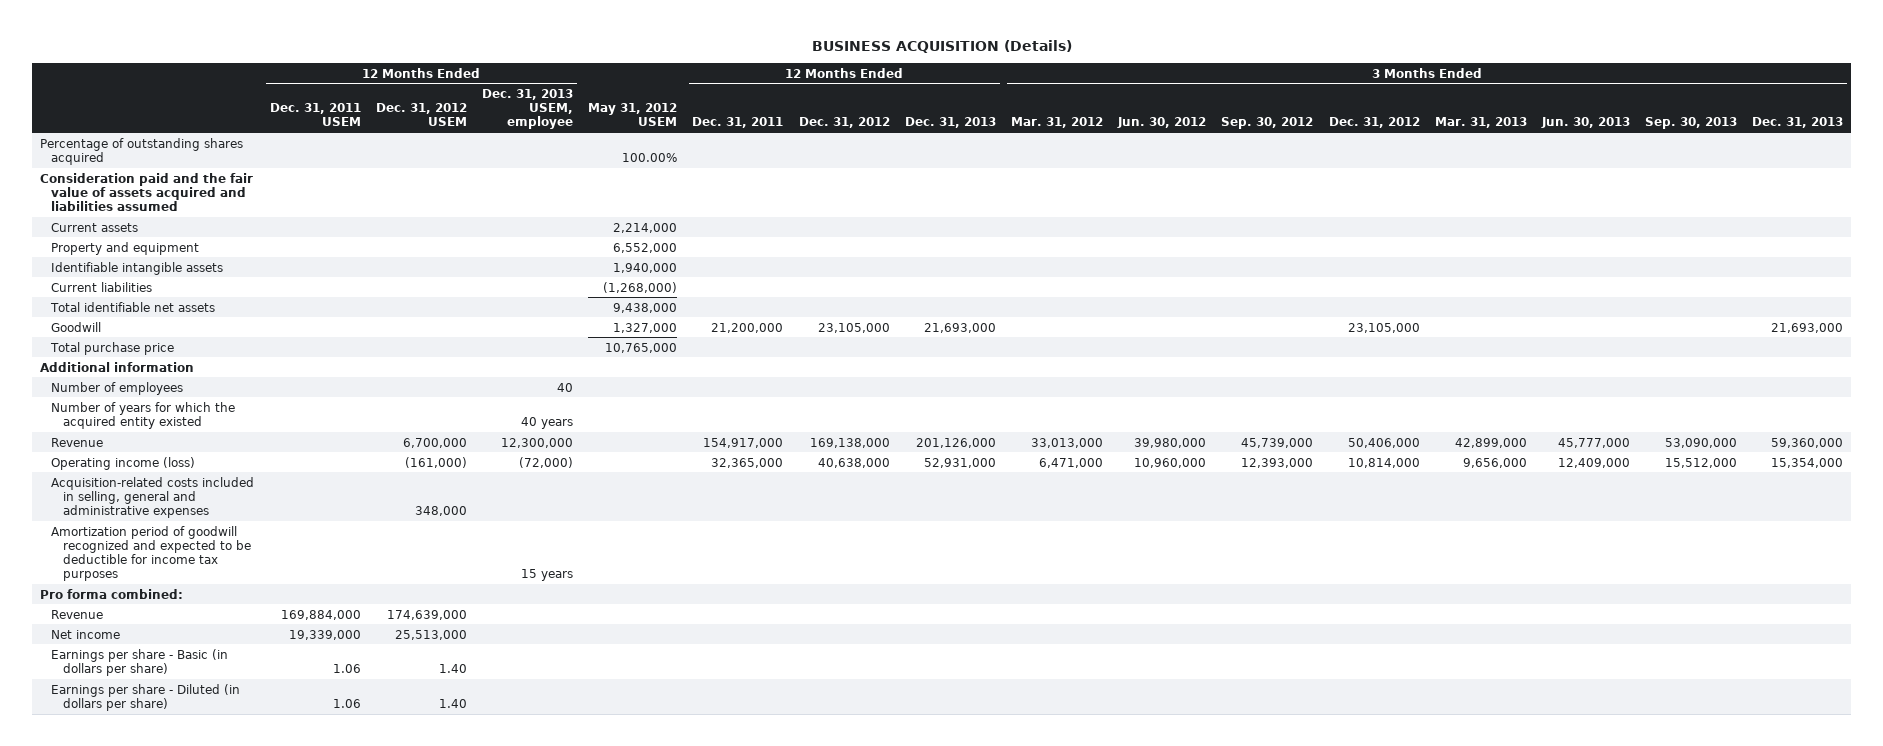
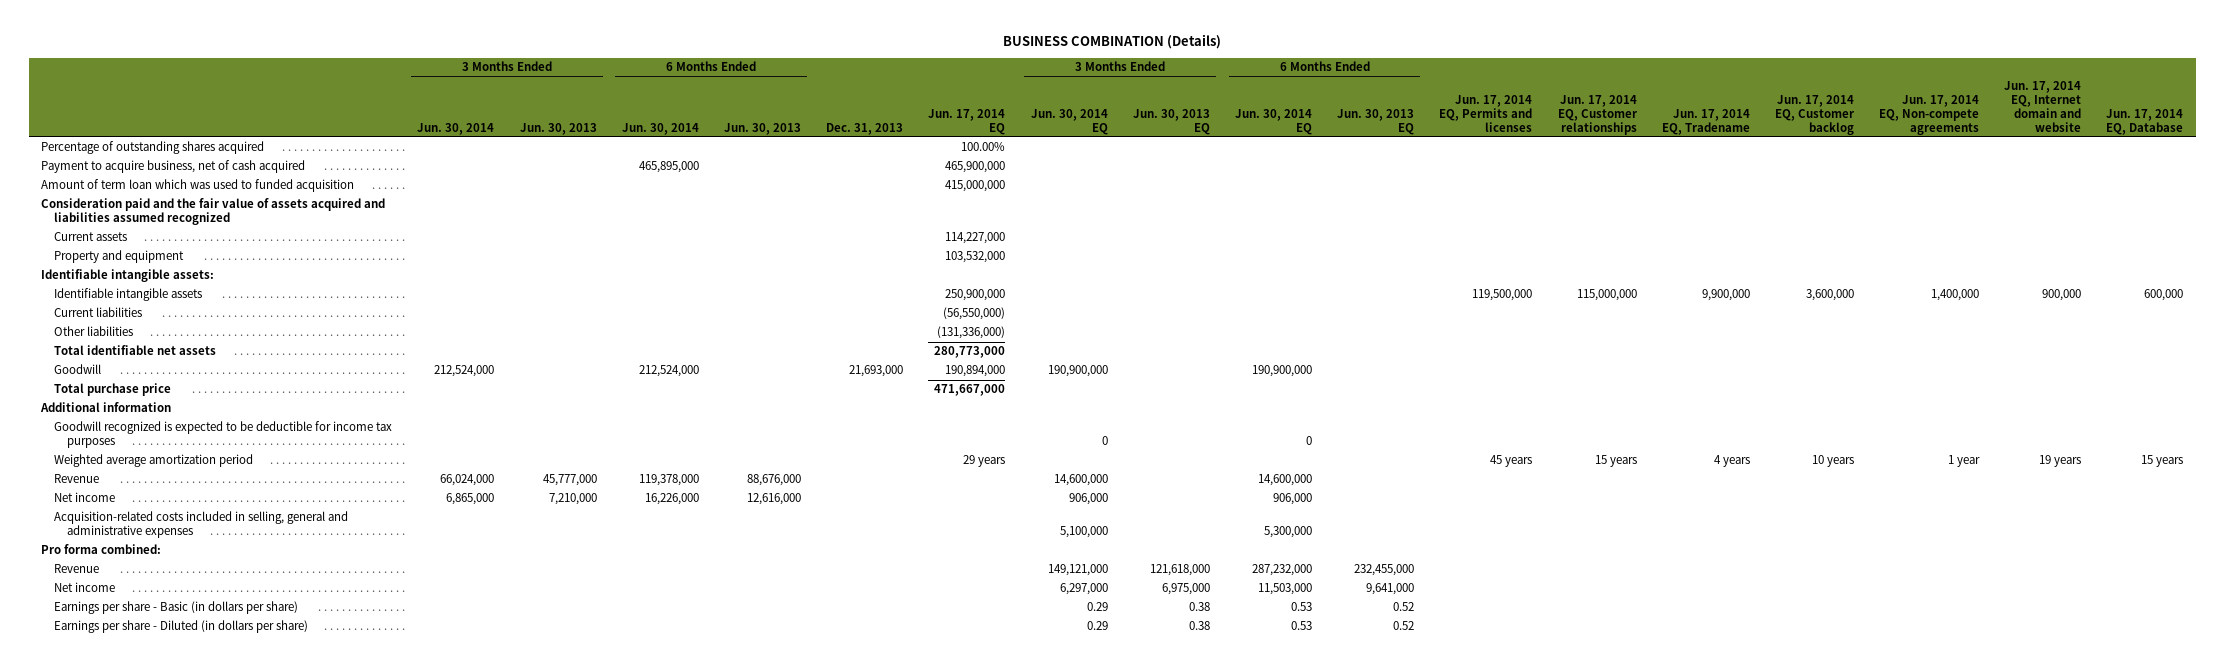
- BUSINESS ACQUISITION (Details)
+ BUSINESS COMBINATION (Details)
- | 12 Months Ended Dec. 31, 2011 USEM | 12 Months Ended Dec. 31, 2012 USEM | 12 Months Ended Dec. 31, 2013 USEM, employee | May 31, 2012 USEM | 12 Months Ended Dec. 31, 2011 | 12 Months Ended Dec. 31, 2012 | 12 Months Ended Dec. 31, 2013 | 3 Months Ended Mar. 31, 2012 | 3 Months Ended Jun. 30, 2012 | 3 Months Ended Sep. 30, 2012 | 3 Months Ended Dec. 31, 2012 | 3 Months Ended Mar. 31, 2013 | 3 Months Ended Jun. 30, 2013 | 3 Months Ended Sep. 30, 2013 | 3 Months Ended Dec. 31, 2013
+ | 3 Months Ended Jun. 30, 2014 | 3 Months Ended Jun. 30, 2013 | 6 Months Ended Jun. 30, 2014 | 6 Months Ended Jun. 30, 2013 | Dec. 31, 2013 | Jun. 17, 2014 EQ | 3 Months Ended Jun. 30, 2014 EQ | 3 Months Ended Jun. 30, 2013 EQ | 6 Months Ended Jun. 30, 2014 EQ | 6 Months Ended Jun. 30, 2013 EQ | Jun. 17, 2014 EQ, Permits and licenses | Jun. 17, 2014 EQ, Customer relationships | Jun. 17, 2014 EQ, Tradename | Jun. 17, 2014 EQ, Customer backlog | Jun. 17, 2014 EQ, Non-compete agreements | Jun. 17, 2014 EQ, Internet domain and website | Jun. 17, 2014 EQ, Database
- Consideration paid and the fair value of assets acquired and liabilities assumed
+ Payment to acquire business, net of cash acquired | | | 465,895,000 | | | 465,900,000 | | | | | | | | | | |
+ Amount of term loan which was used to funded acquisition | | | | | | 415,000,000 | | | | | | | | | | |
+ Consideration paid and the fair value of assets acquired and liabilities assumed recognized
+ Identifiable intangible assets:
+ Other liabilities | | | | | | (131,336,000) | | | | | | | | | | |
- Number of employees | | | 40 | | | | | | | | | | | |
- Number of years for which the acquired entity existed | | | 40 years | | | | | | | | | | | |
+ Goodwill recognized is expected to be deductible for income tax purposes | | | | | | | 0 | | 0 | | | | | | | |
+ Weighted average amortization period | | | | | | 29 years | | | | | 45 years | 15 years | 4 years | 10 years | 1 year | 19 years | 15 years
- Operating income (loss) | | (161,000) | (72,000) | | 32,365,000 | 40,638,000 | 52,931,000 | 6,471,000 | 10,960,000 | 12,393,000 | 10,814,000 | 9,656,000 | 12,409,000 | 15,512,000 | 15,354,000
+ Net income | 6,865,000 | 7,210,000 | 16,226,000 | 12,616,000 | | | 906,000 | | 906,000 | | | | | | | |
- Amortization period of goodwill recognized and expected to be deductible for income tax purposes | | | 15 years | | | | | | | | | | | |

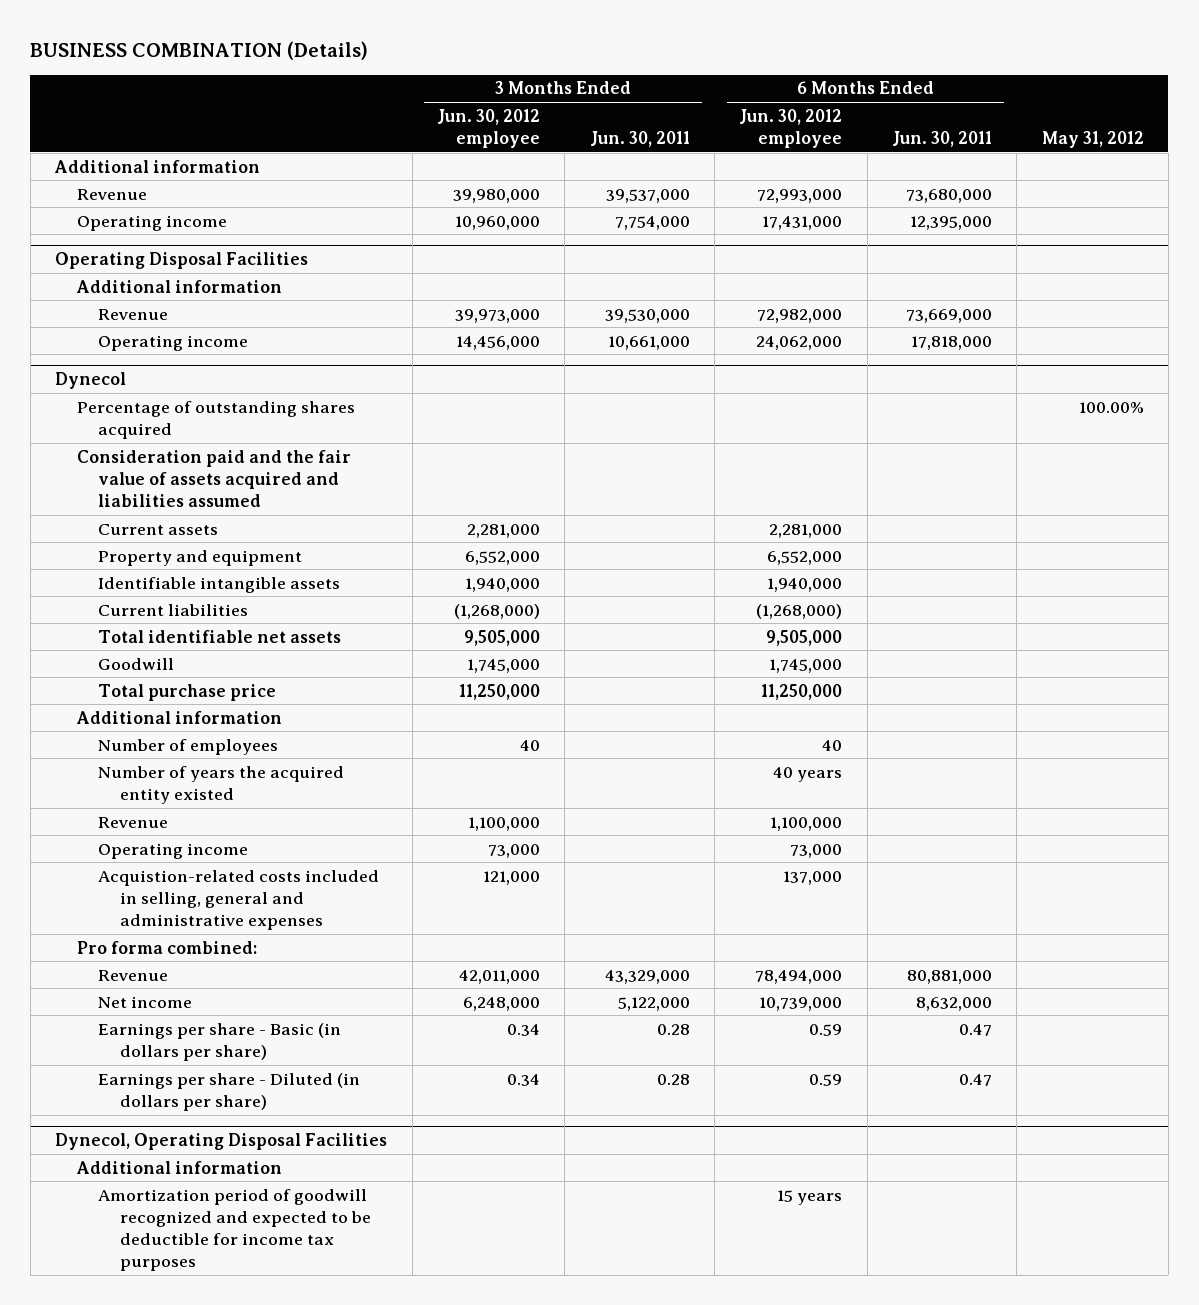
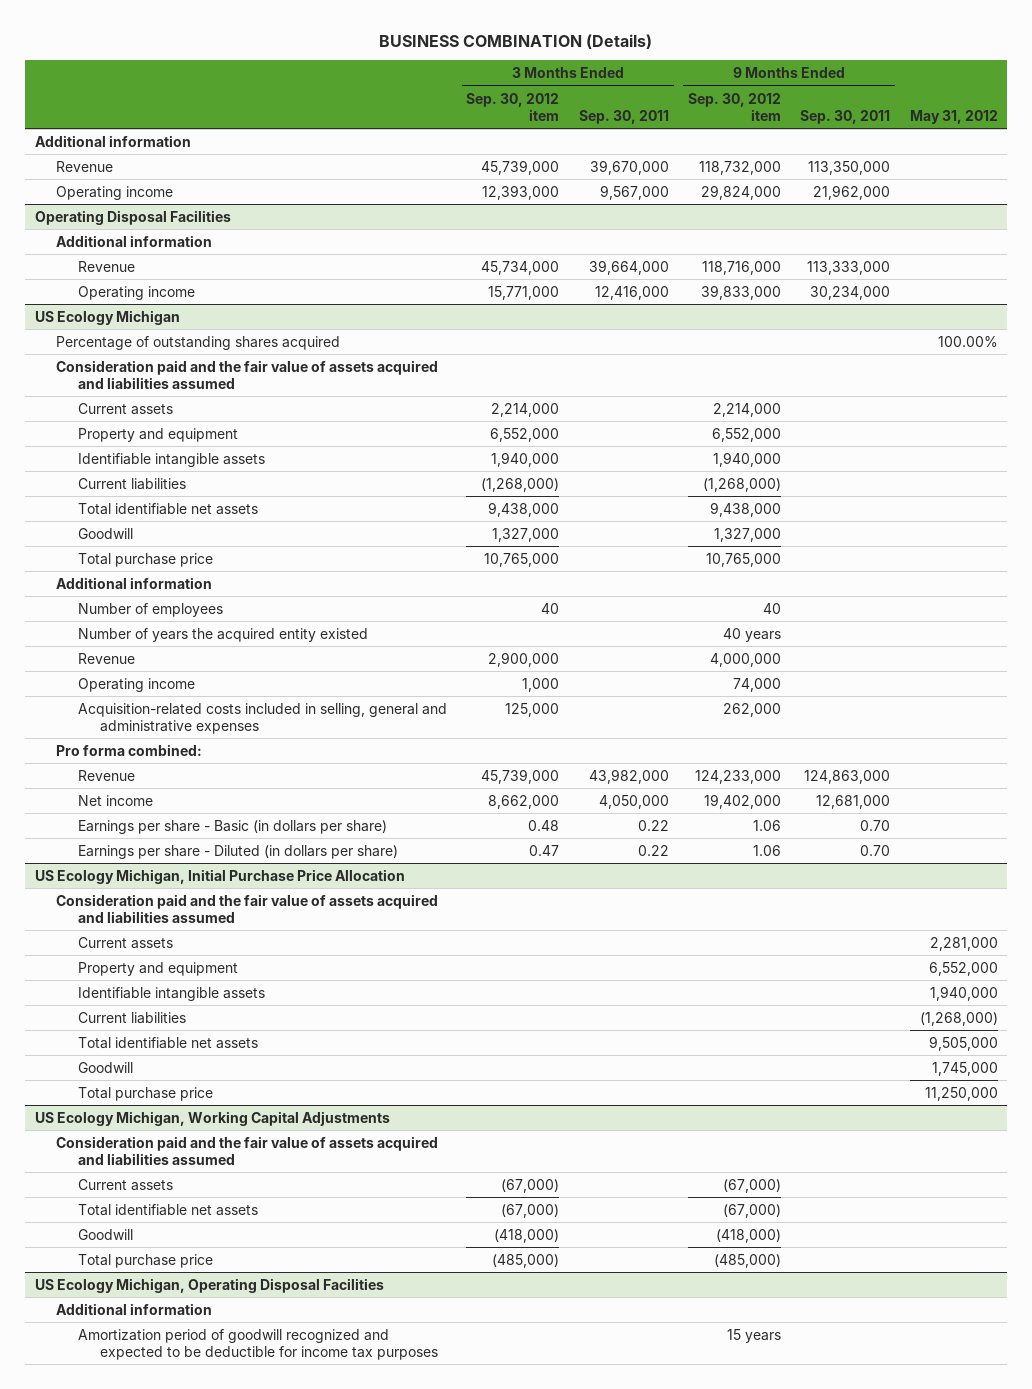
- | 3 Months Ended Jun. 30, 2012 employee | 3 Months Ended Jun. 30, 2011 | 6 Months Ended Jun. 30, 2012 employee | 6 Months Ended Jun. 30, 2011 | May 31, 2012
+ | 3 Months Ended Sep. 30, 2012 item | 3 Months Ended Sep. 30, 2011 | 9 Months Ended Sep. 30, 2012 item | 9 Months Ended Sep. 30, 2011 | May 31, 2012
- Dynecol
+ US Ecology Michigan
- Acquistion-related costs included in selling, general and administrative expenses | 121,000 | | 137,000 | |
+ Acquisition-related costs included in selling, general and administrative expenses | 125,000 | | 262,000 | |
- Dynecol, Operating Disposal Facilities
- Additional information
- Amortization period of goodwill recognized and expected to be deductible for income tax purposes | | | 15 years | |
+ US Ecology Michigan, Initial Purchase Price Allocation
+ Consideration paid and the fair value of assets acquired and liabilities assumed
+ Current assets | | | | | 2,281,000
+ Property and equipment | | | | | 6,552,000
+ Identifiable intangible assets | | | | | 1,940,000
+ Current liabilities | | | | | (1,268,000)
+ Total identifiable net assets | | | | | 9,505,000
+ Goodwill | | | | | 1,745,000
+ Total purchase price | | | | | 11,250,000
+ US Ecology Michigan, Working Capital Adjustments
+ Consideration paid and the fair value of assets acquired and liabilities assumed
+ Current assets | (67,000) | | (67,000) | |
+ Total identifiable net assets | (67,000) | | (67,000) | |
+ Goodwill | (418,000) | | (418,000) | |
+ Total purchase price | (485,000) | | (485,000) | |
+ US Ecology Michigan, Operating Disposal Facilities
+ Additional information
+ Amortization period of goodwill recognized and expected to be deductible for income tax purposes | | | 15 years | |

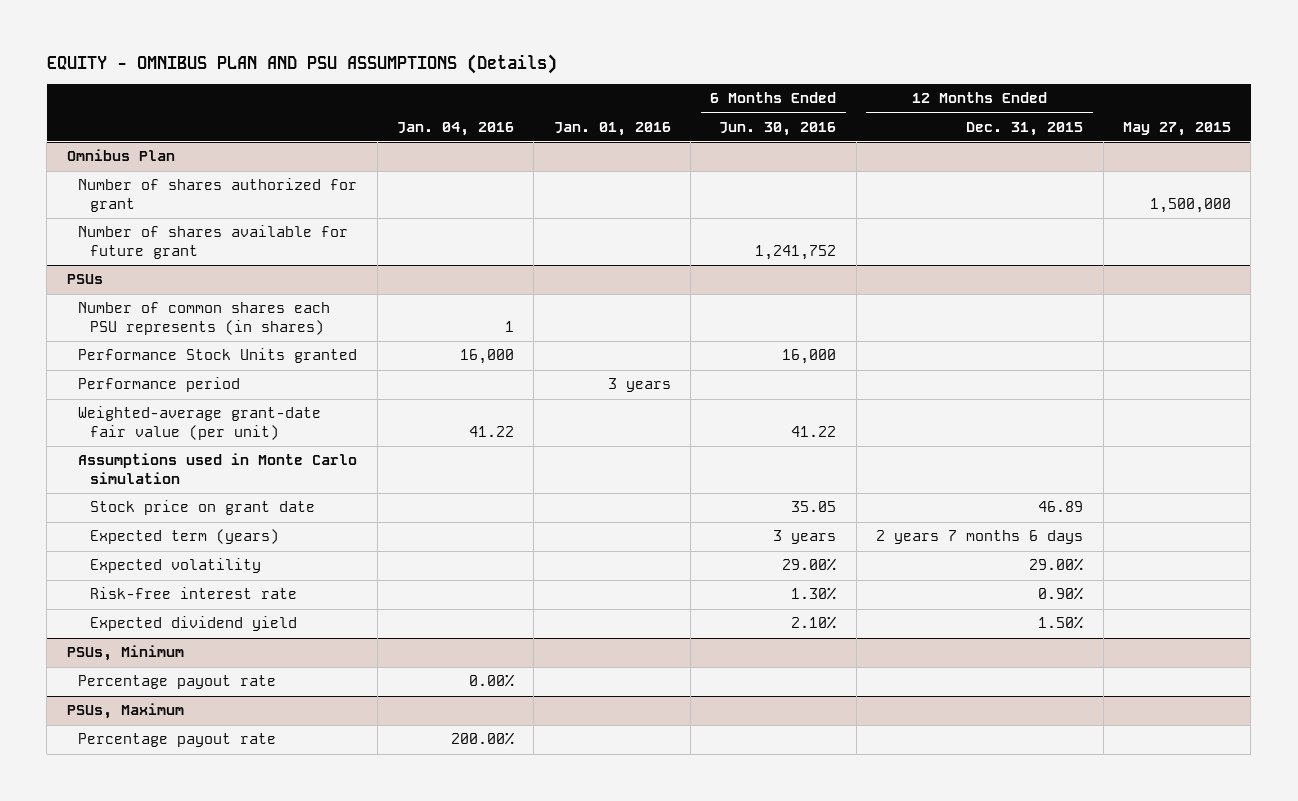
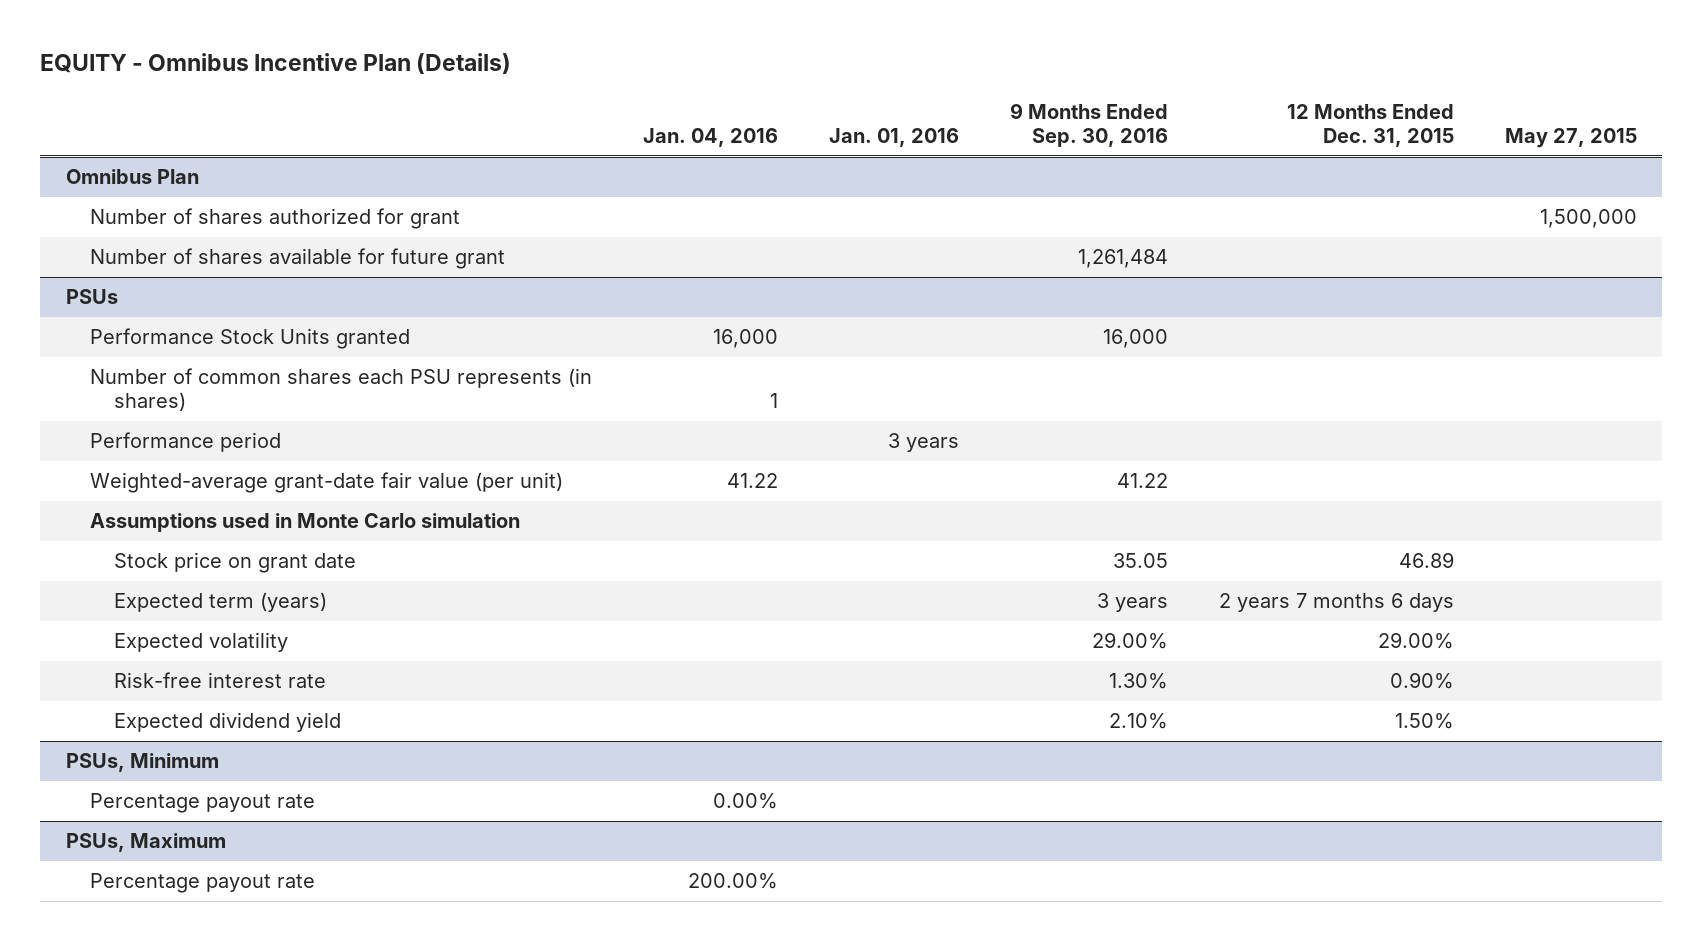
- EQUITY - OMNIBUS PLAN AND PSU ASSUMPTIONS (Details)
+ EQUITY - Omnibus Incentive Plan (Details)
- | Jan. 04, 2016 | Jan. 01, 2016 | 6 Months Ended Jun. 30, 2016 | 12 Months Ended Dec. 31, 2015 | May 27, 2015
+ | Jan. 04, 2016 | Jan. 01, 2016 | 9 Months Ended Sep. 30, 2016 | 12 Months Ended Dec. 31, 2015 | May 27, 2015
@ PSUs
moved down: Number of common shares each PSU represents (in shares) | 1 | | | |

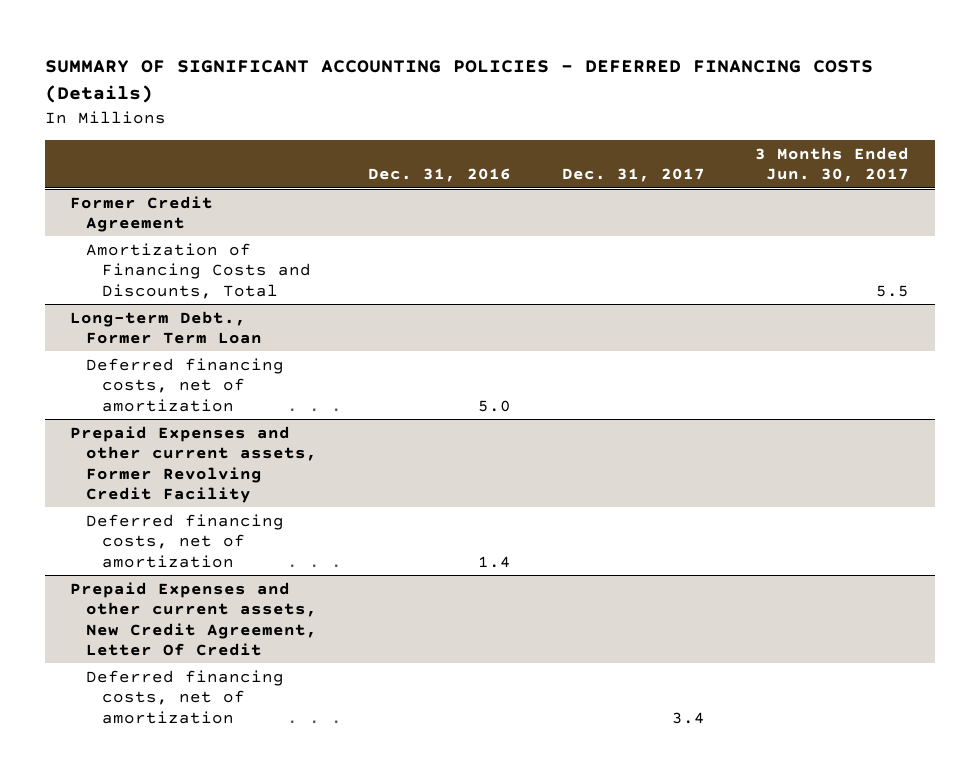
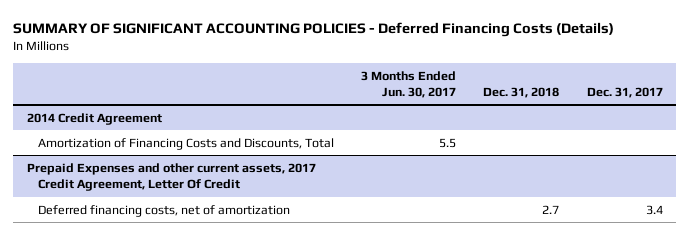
- SUMMARY OF SIGNIFICANT ACCOUNTING POLICIES - DEFERRED FINANCING COSTS (Details)
+ SUMMARY OF SIGNIFICANT ACCOUNTING POLICIES - Deferred Financing Costs (Details)
- | Dec. 31, 2016 | Dec. 31, 2017 | 3 Months Ended Jun. 30, 2017
+ | 3 Months Ended Jun. 30, 2017 | Dec. 31, 2018 | Dec. 31, 2017
- Former Credit Agreement
+ 2014 Credit Agreement
- Long-term Debt., Former Term Loan
- Deferred financing costs, net of amortization | 5.0 | |
- Prepaid Expenses and other current assets, Former Revolving Credit Facility
- Deferred financing costs, net of amortization | 1.4 | |
- Prepaid Expenses and other current assets, New Credit Agreement, Letter Of Credit
+ Prepaid Expenses and other current assets, 2017 Credit Agreement, Letter Of Credit

